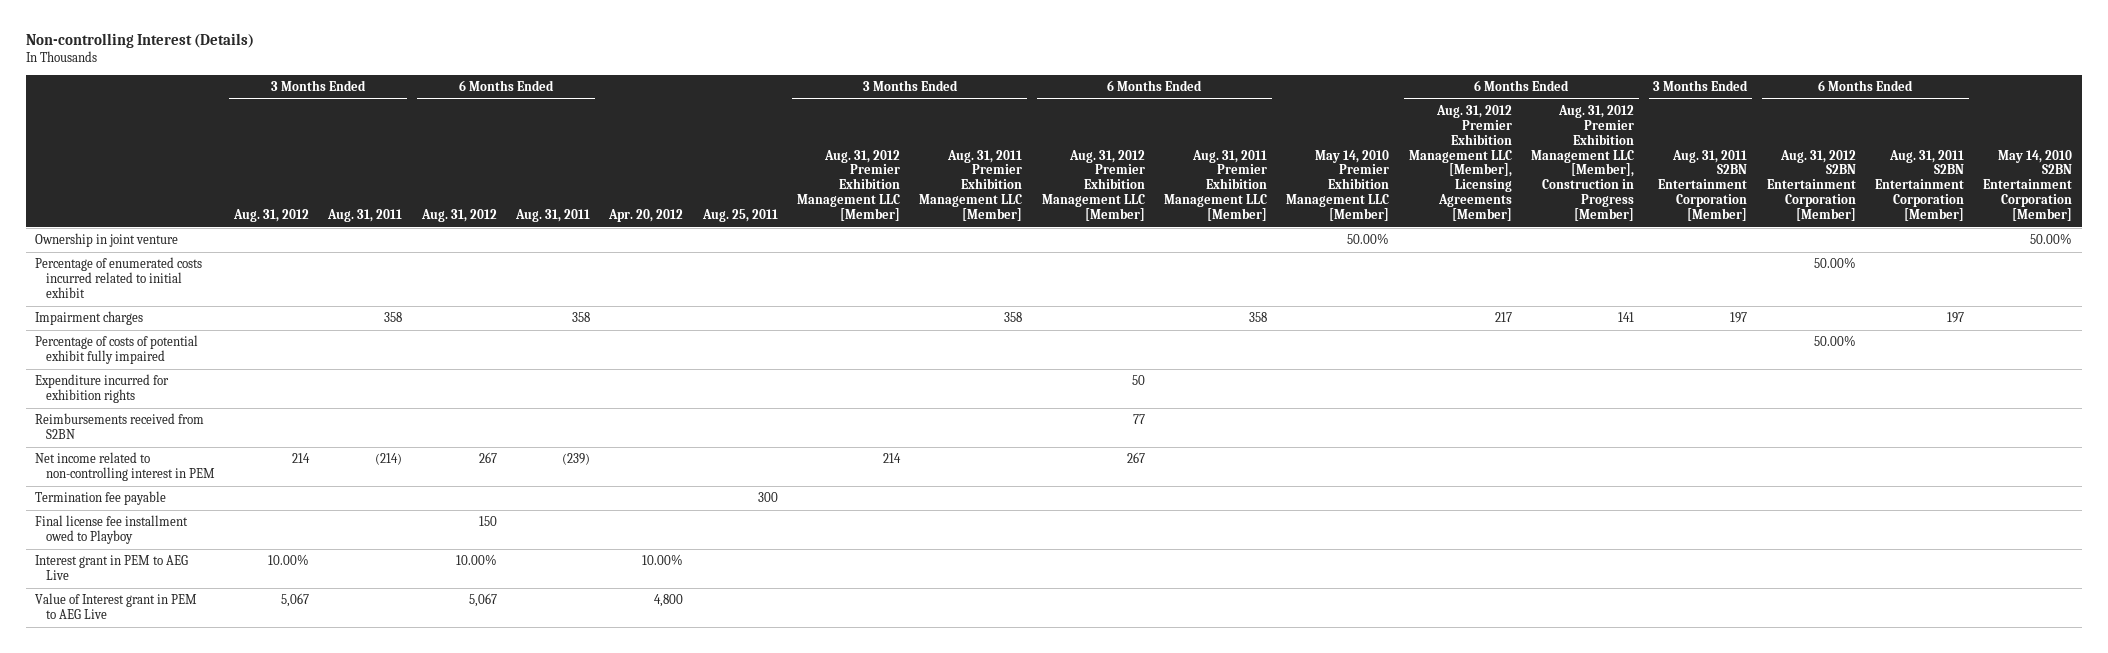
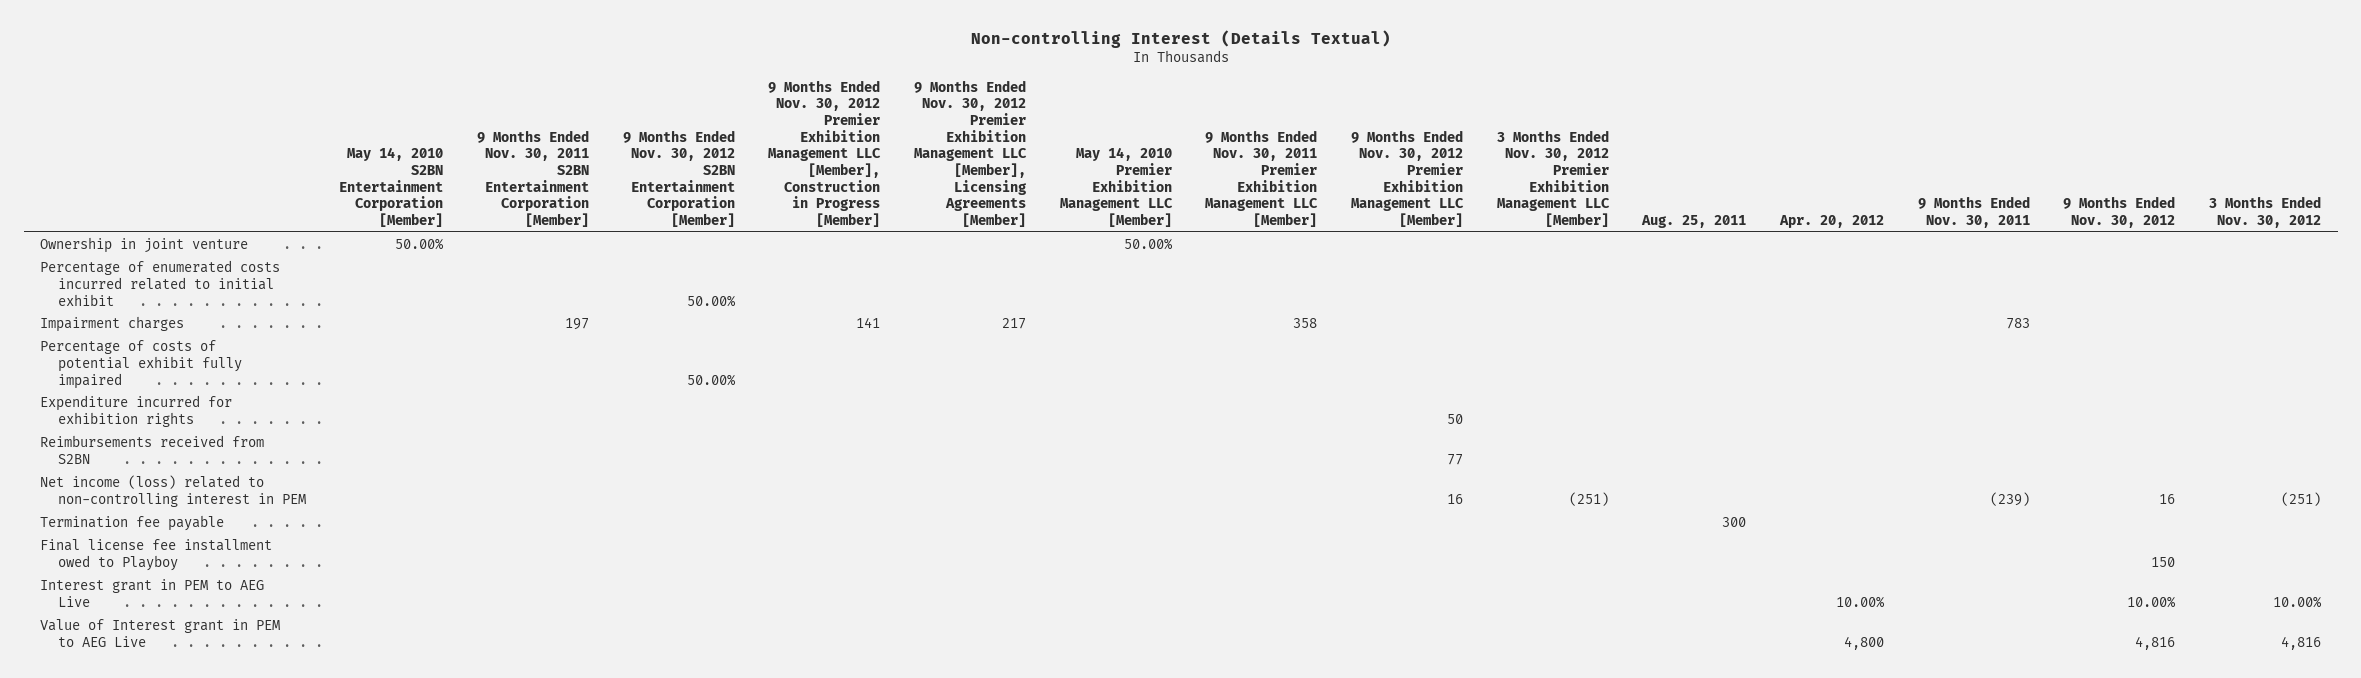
- Non-controlling Interest (Details)
+ Non-controlling Interest (Details Textual)
- | 3 Months Ended Aug. 31, 2012 | 3 Months Ended Aug. 31, 2011 | 6 Months Ended Aug. 31, 2012 | 6 Months Ended Aug. 31, 2011 | Apr. 20, 2012 | Aug. 25, 2011 | 3 Months Ended Aug. 31, 2012 Premier Exhibition Management LLC [Member] | 3 Months Ended Aug. 31, 2011 Premier Exhibition Management LLC [Member] | 6 Months Ended Aug. 31, 2012 Premier Exhibition Management LLC [Member] | 6 Months Ended Aug. 31, 2011 Premier Exhibition Management LLC [Member] | May 14, 2010 Premier Exhibition Management LLC [Member] | 6 Months Ended Aug. 31, 2012 Premier Exhibition Management LLC [Member], Licensing Agreements [Member] | 6 Months Ended Aug. 31, 2012 Premier Exhibition Management LLC [Member], Construction in Progress [Member] | 3 Months Ended Aug. 31, 2011 S2BN Entertainment Corporation [Member] | 6 Months Ended Aug. 31, 2012 S2BN Entertainment Corporation [Member] | 6 Months Ended Aug. 31, 2011 S2BN Entertainment Corporation [Member] | May 14, 2010 S2BN Entertainment Corporation [Member]
+ | May 14, 2010 S2BN Entertainment Corporation [Member] | 9 Months Ended Nov. 30, 2011 S2BN Entertainment Corporation [Member] | 9 Months Ended Nov. 30, 2012 S2BN Entertainment Corporation [Member] | 9 Months Ended Nov. 30, 2012 Premier Exhibition Management LLC [Member], Construction in Progress [Member] | 9 Months Ended Nov. 30, 2012 Premier Exhibition Management LLC [Member], Licensing Agreements [Member] | May 14, 2010 Premier Exhibition Management LLC [Member] | 9 Months Ended Nov. 30, 2011 Premier Exhibition Management LLC [Member] | 9 Months Ended Nov. 30, 2012 Premier Exhibition Management LLC [Member] | 3 Months Ended Nov. 30, 2012 Premier Exhibition Management LLC [Member] | Aug. 25, 2011 | Apr. 20, 2012 | 9 Months Ended Nov. 30, 2011 | 9 Months Ended Nov. 30, 2012 | 3 Months Ended Nov. 30, 2012
- Net income related to non-controlling interest in PEM | 214 | (214) | 267 | (239) | | | 214 | | 267 | | | | | | | |
+ Net income (loss) related to non-controlling interest in PEM | | | | | | | | 16 | (251) | | | (239) | 16 | (251)

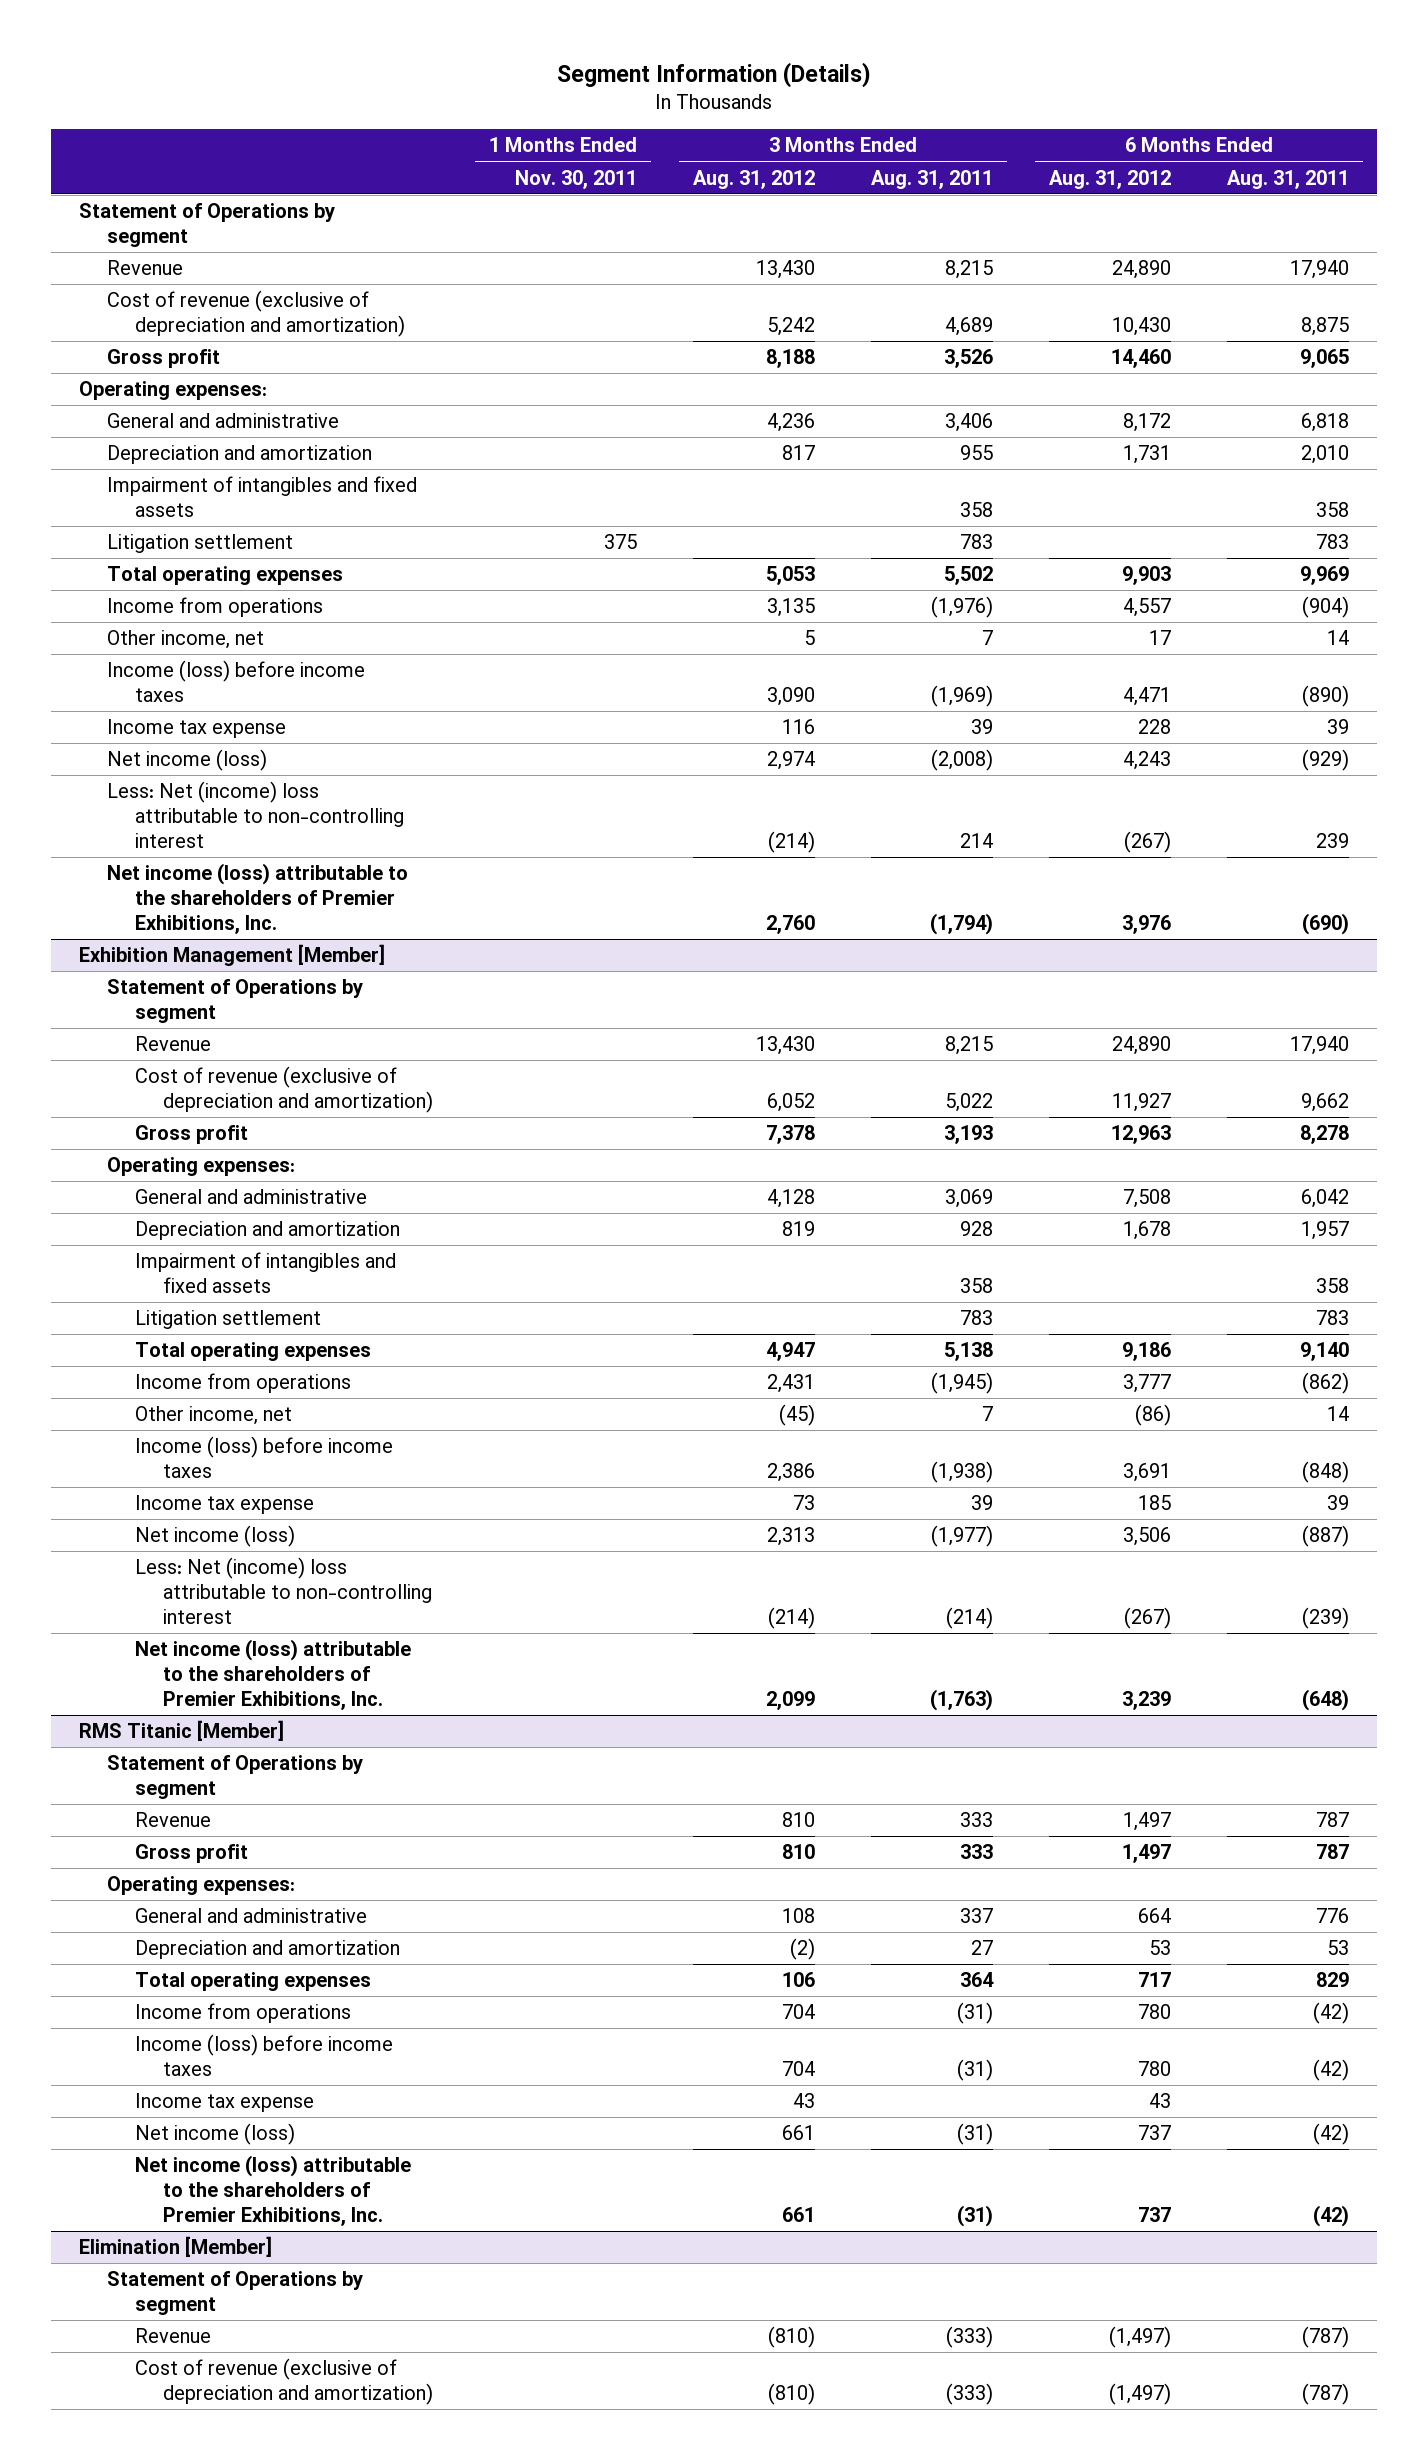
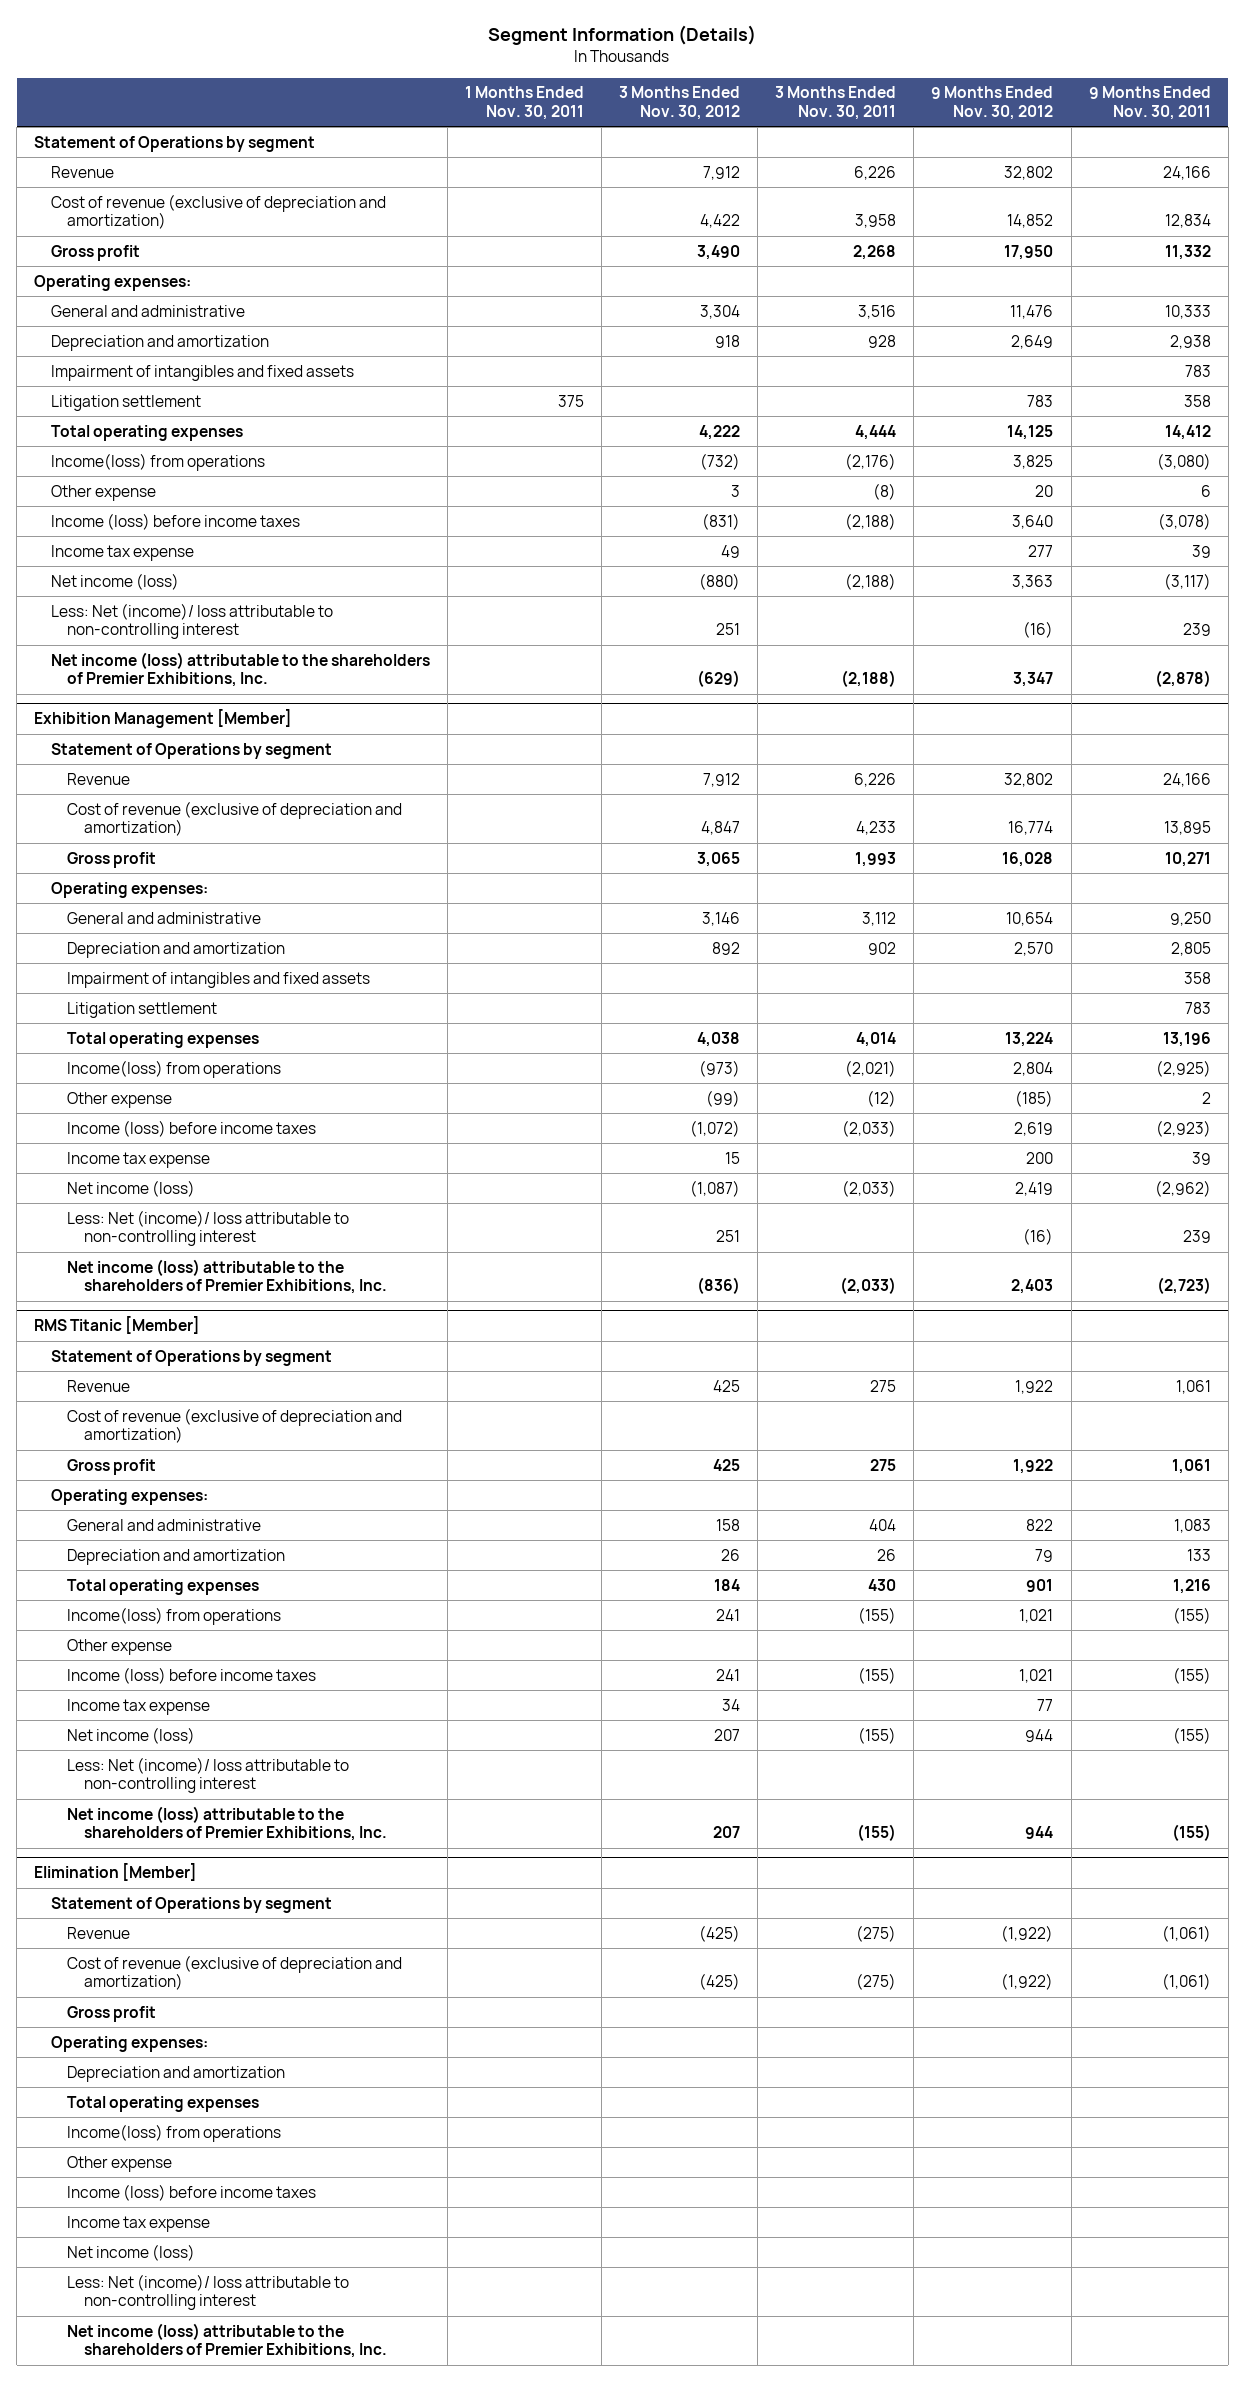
- | 1 Months Ended Nov. 30, 2011 | 3 Months Ended Aug. 31, 2012 | 3 Months Ended Aug. 31, 2011 | 6 Months Ended Aug. 31, 2012 | 6 Months Ended Aug. 31, 2011
+ | 1 Months Ended Nov. 30, 2011 | 3 Months Ended Nov. 30, 2012 | 3 Months Ended Nov. 30, 2011 | 9 Months Ended Nov. 30, 2012 | 9 Months Ended Nov. 30, 2011
- Income from operations | | 3,135 | (1,976) | 4,557 | (904)
- Other income, net | | 5 | 7 | 17 | 14
+ Income(loss) from operations | | (732) | (2,176) | 3,825 | (3,080)
+ Other expense | | 3 | (8) | 20 | 6
- Less: Net (income) loss attributable to non-controlling interest | | (214) | 214 | (267) | 239
+ Less: Net (income)/ loss attributable to non-controlling interest | | 251 | | (16) | 239
@ Exhibition Management [Member]
- Income from operations | | 2,431 | (1,945) | 3,777 | (862)
- Other income, net | | (45) | 7 | (86) | 14
+ Income(loss) from operations | | (973) | (2,021) | 2,804 | (2,925)
+ Other expense | | (99) | (12) | (185) | 2
- Less: Net (income) loss attributable to non-controlling interest | | (214) | (214) | (267) | (239)
+ Less: Net (income)/ loss attributable to non-controlling interest | | 251 | | (16) | 239
@ RMS Titanic [Member]
+ Cost of revenue (exclusive of depreciation and amortization)
- Income from operations | | 704 | (31) | 780 | (42)
+ Income(loss) from operations | | 241 | (155) | 1,021 | (155)
+ Other expense
+ Less: Net (income)/ loss attributable to non-controlling interest
@ Elimination [Member]
+ Gross profit
+ Operating expenses:
+ Depreciation and amortization
+ Total operating expenses
+ Income(loss) from operations
+ Other expense
+ Income (loss) before income taxes
+ Income tax expense
+ Net income (loss)
+ Less: Net (income)/ loss attributable to non-controlling interest
+ Net income (loss) attributable to the shareholders of Premier Exhibitions, Inc.

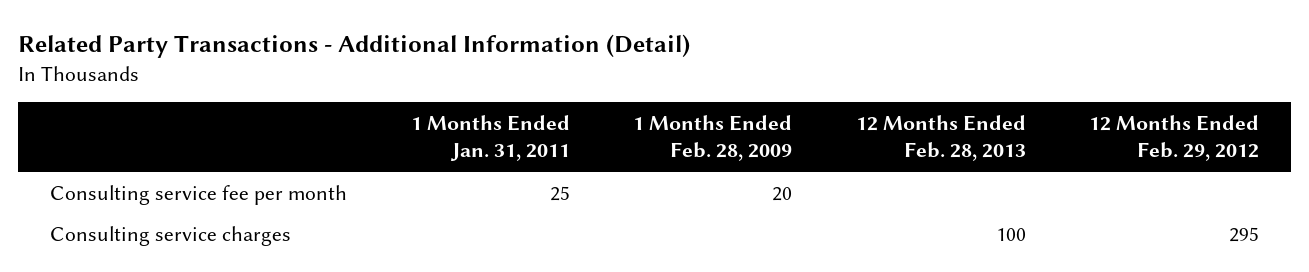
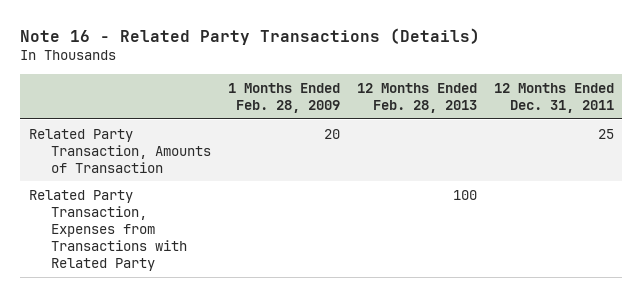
- Related Party Transactions - Additional Information (Detail)
+ Note 16 - Related Party Transactions (Details)
- | 1 Months Ended Jan. 31, 2011 | 1 Months Ended Feb. 28, 2009 | 12 Months Ended Feb. 28, 2013 | 12 Months Ended Feb. 29, 2012
+ | 1 Months Ended Feb. 28, 2009 | 12 Months Ended Feb. 28, 2013 | 12 Months Ended Dec. 31, 2011
- Consulting service fee per month | 25 | 20 | |
- Consulting service charges | | | 100 | 295
+ Related Party Transaction, Amounts of Transaction | 20 | | 25
+ Related Party Transaction, Expenses from Transactions with Related Party | | 100 |

